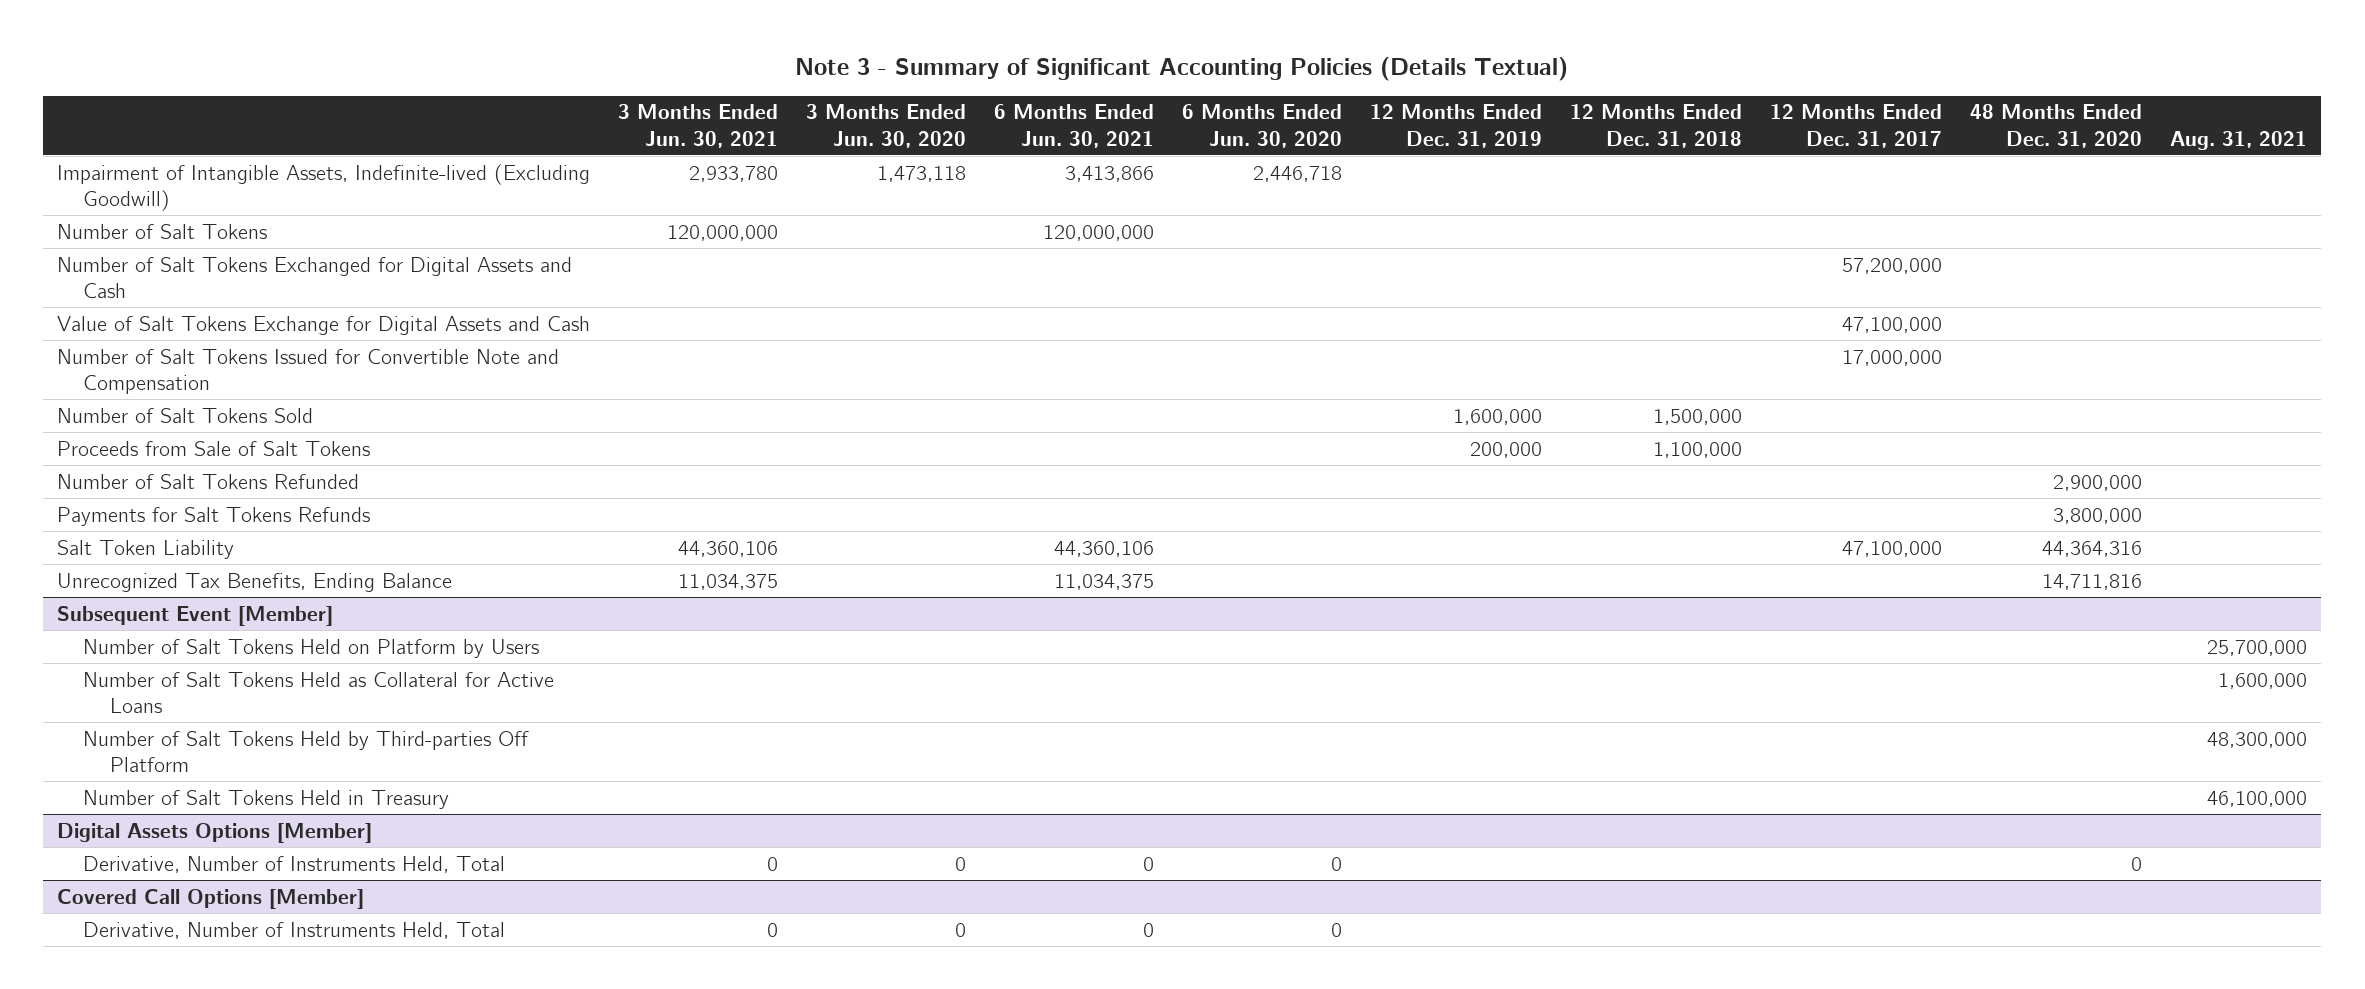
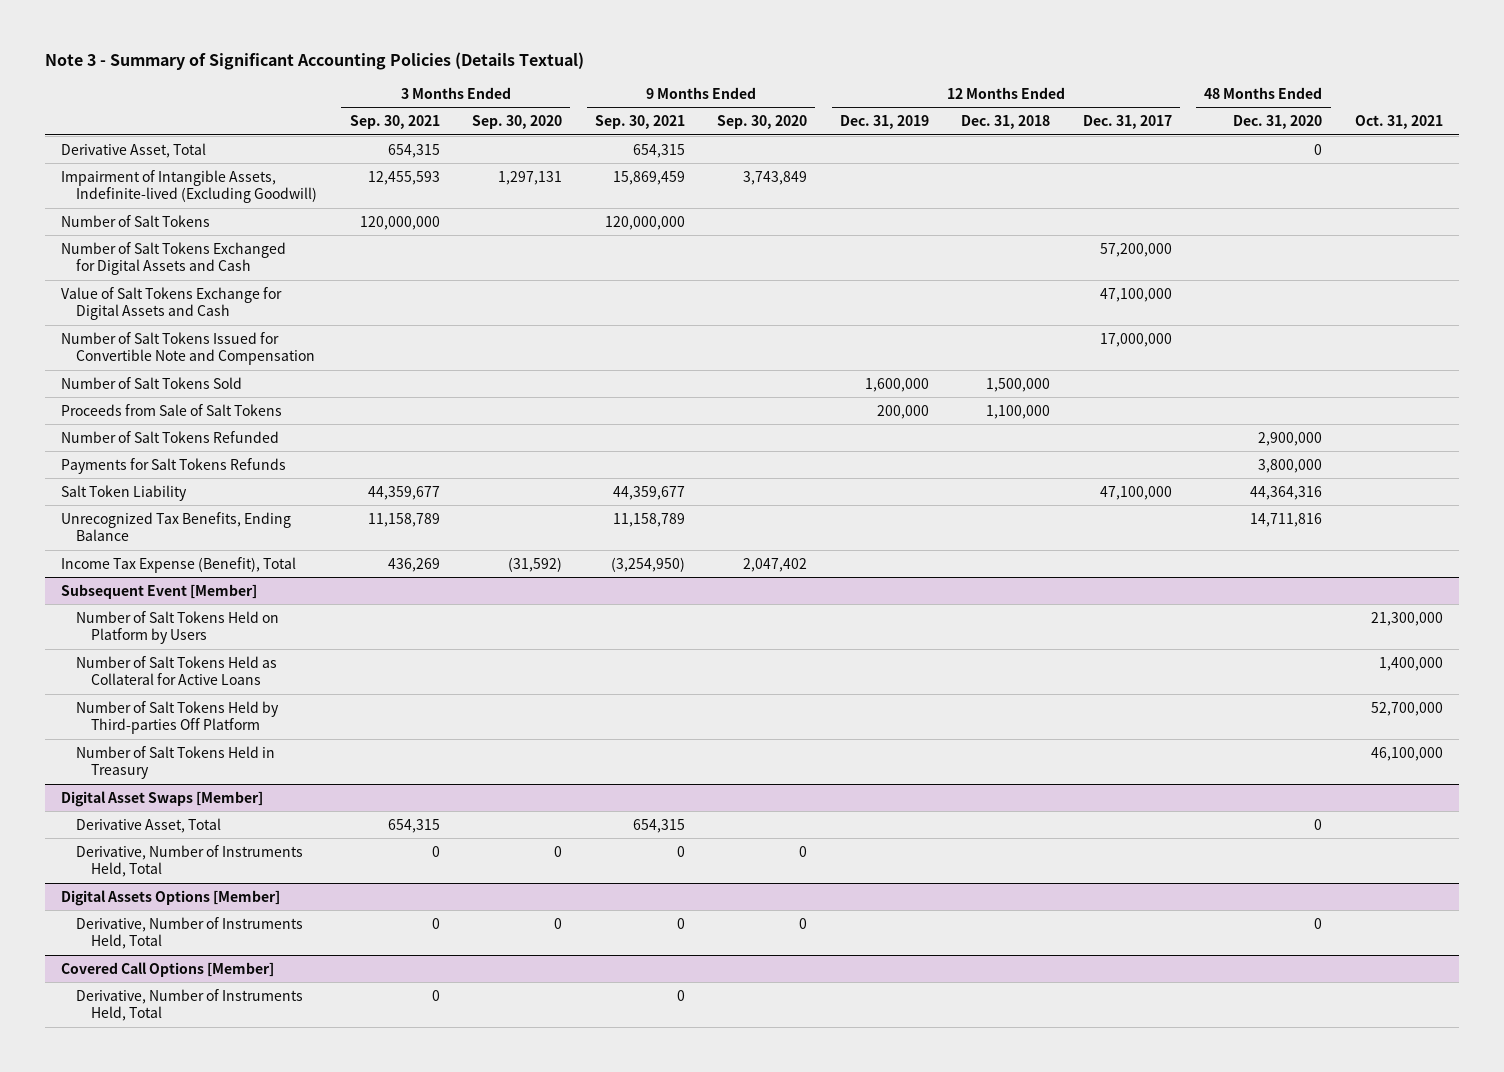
- | 3 Months Ended Jun. 30, 2021 | 3 Months Ended Jun. 30, 2020 | 6 Months Ended Jun. 30, 2021 | 6 Months Ended Jun. 30, 2020 | 12 Months Ended Dec. 31, 2019 | 12 Months Ended Dec. 31, 2018 | 12 Months Ended Dec. 31, 2017 | 48 Months Ended Dec. 31, 2020 | Aug. 31, 2021
+ | 3 Months Ended Sep. 30, 2021 | 3 Months Ended Sep. 30, 2020 | 9 Months Ended Sep. 30, 2021 | 9 Months Ended Sep. 30, 2020 | 12 Months Ended Dec. 31, 2019 | 12 Months Ended Dec. 31, 2018 | 12 Months Ended Dec. 31, 2017 | 48 Months Ended Dec. 31, 2020 | Oct. 31, 2021
+ Derivative Asset, Total | 654,315 | | 654,315 | | | | | 0 |
+ Income Tax Expense (Benefit), Total | 436,269 | (31,592) | (3,254,950) | 2,047,402 | | | | |
+ Digital Asset Swaps [Member]
+ Derivative Asset, Total | 654,315 | | 654,315 | | | | | 0 |
+ Derivative, Number of Instruments Held, Total | 0 | 0 | 0 | 0 | | | | |

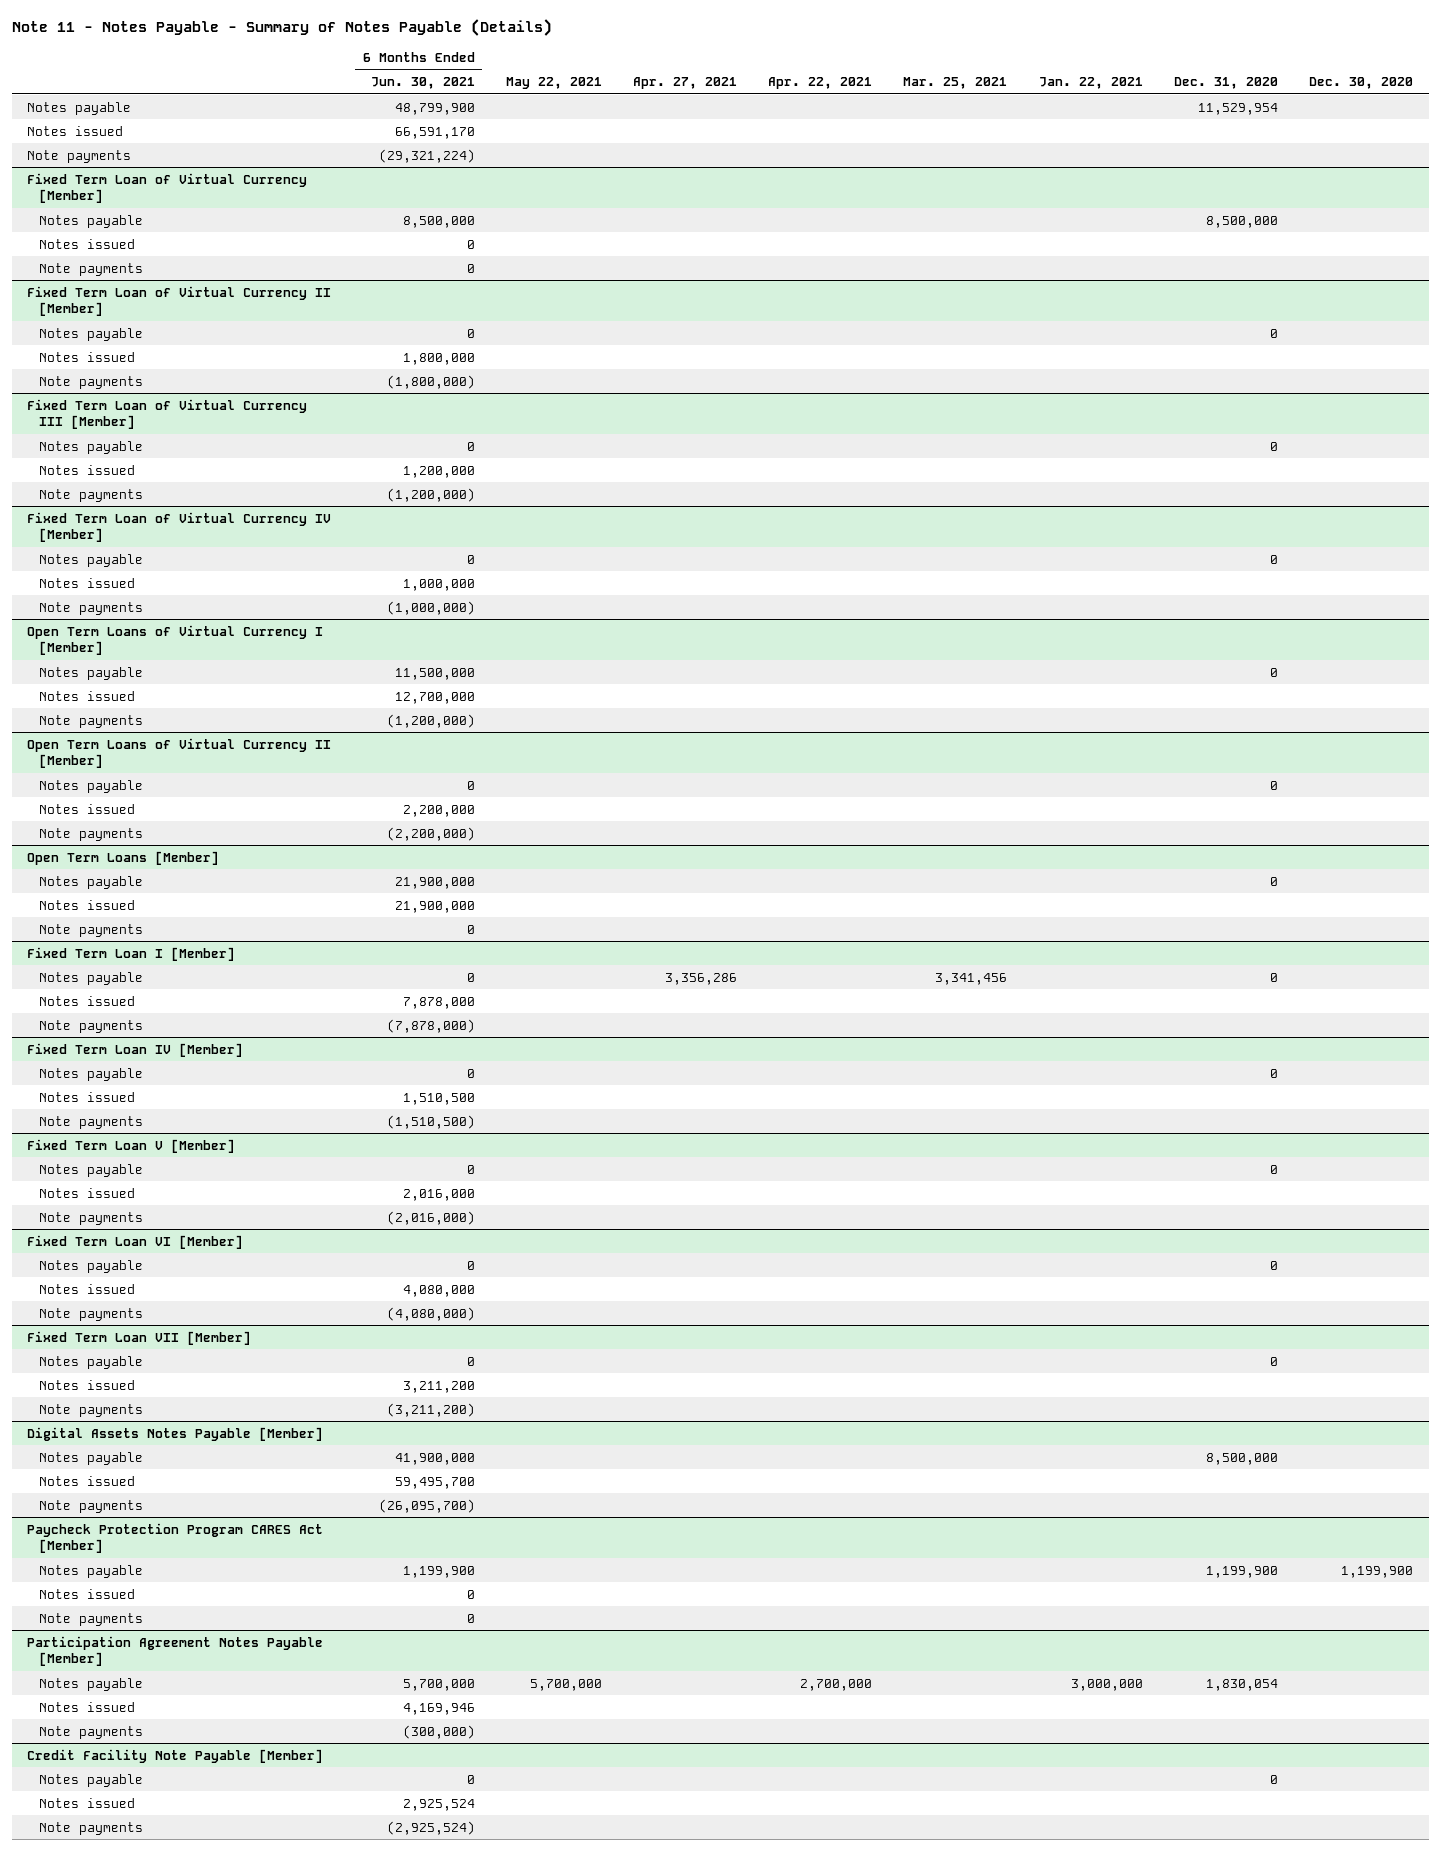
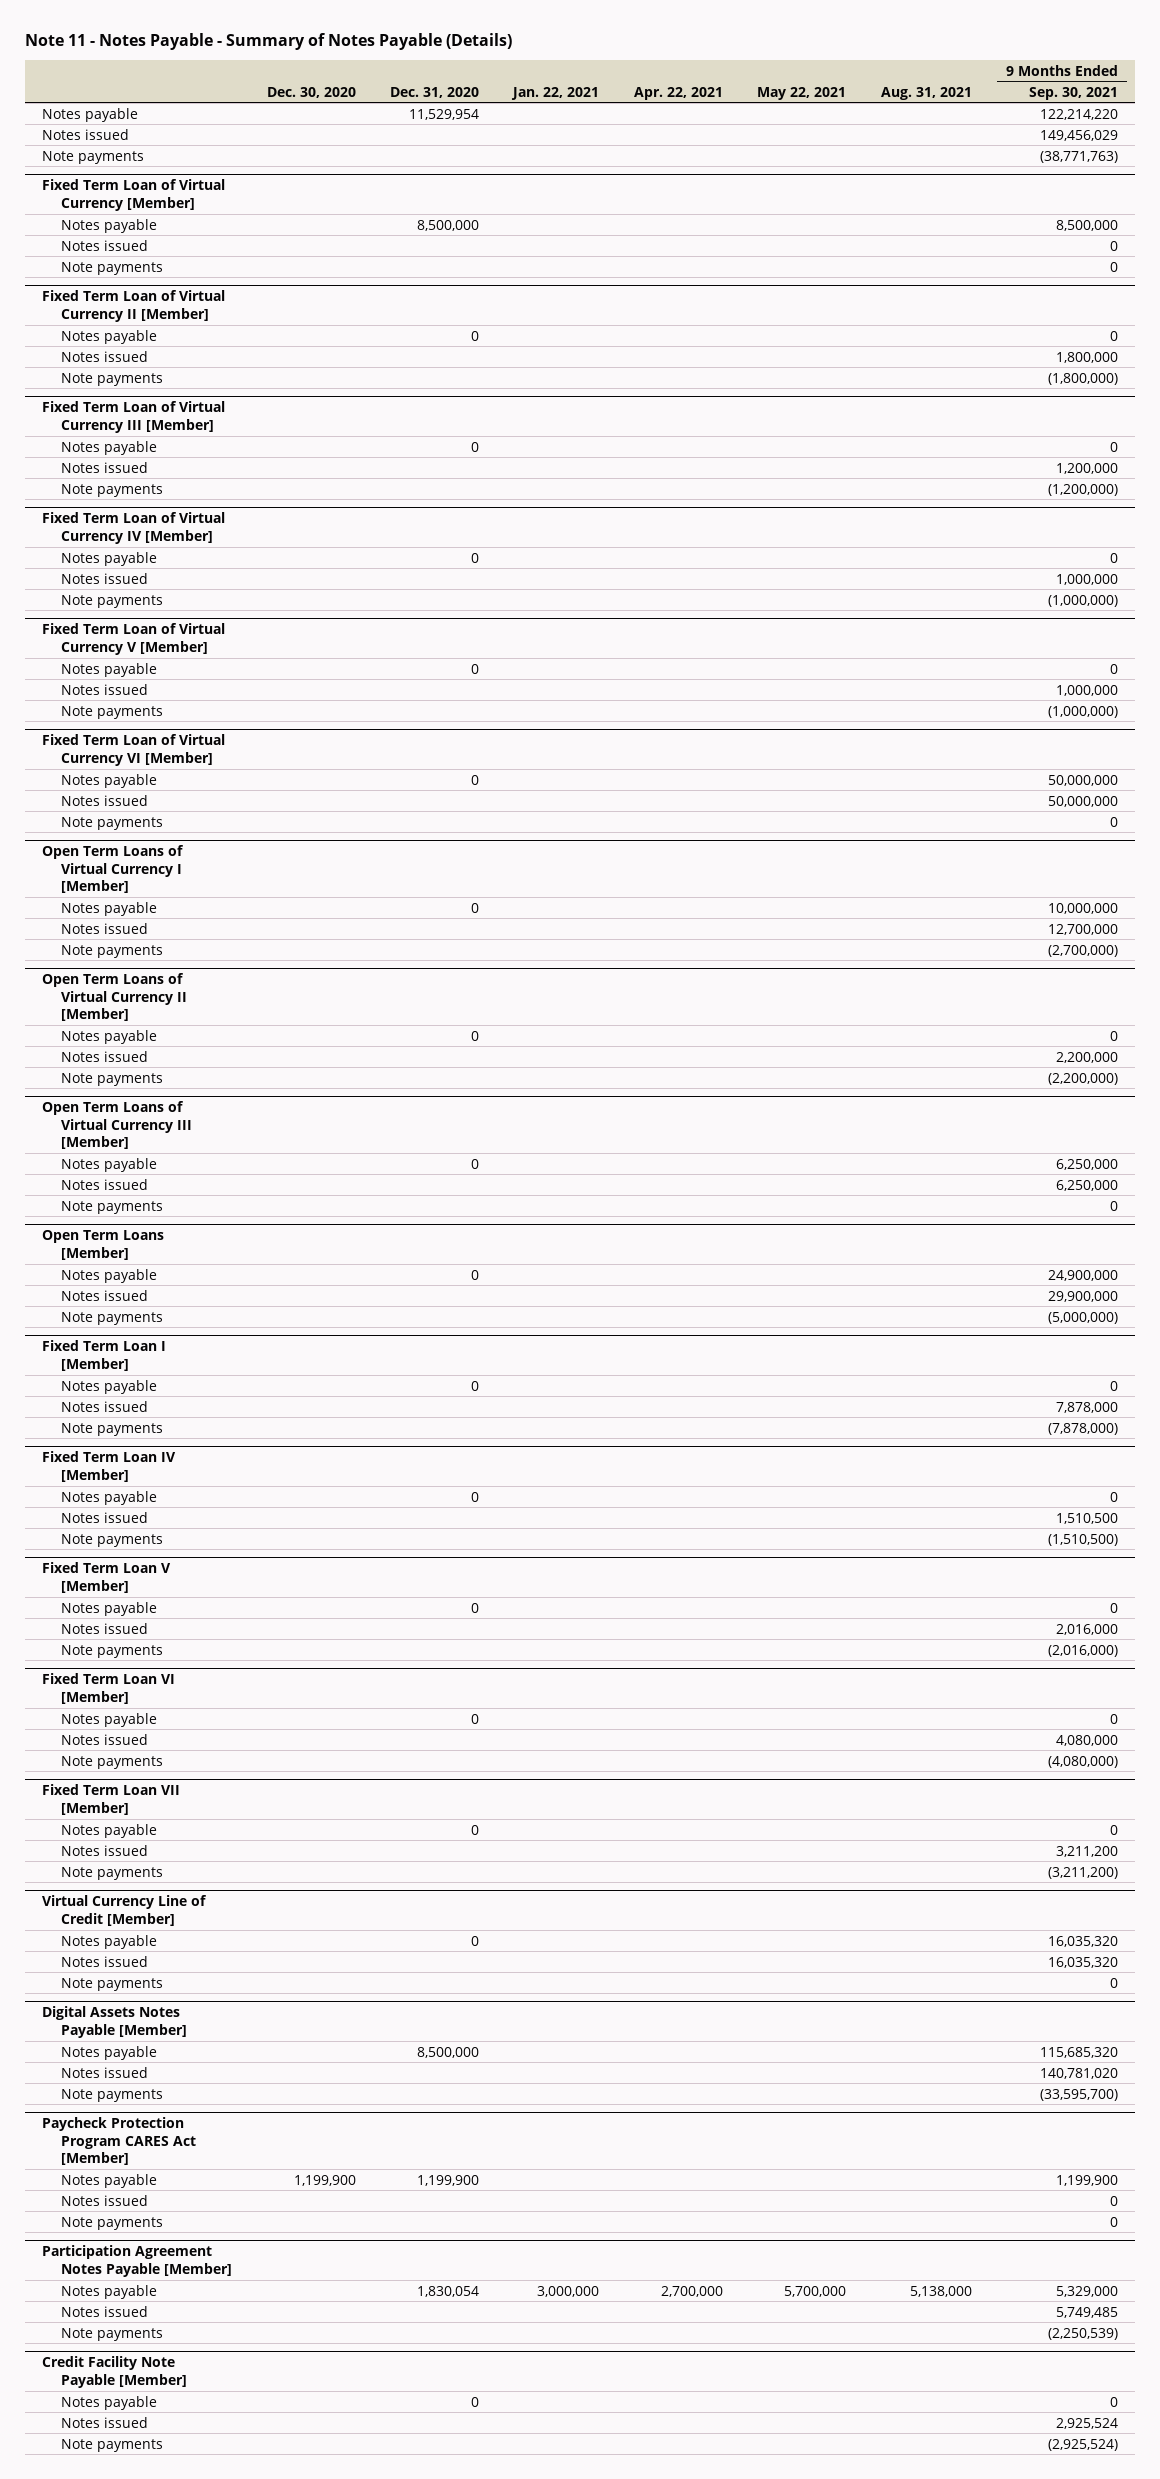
- | 6 Months Ended Jun. 30, 2021 | May 22, 2021 | Apr. 27, 2021 | Apr. 22, 2021 | Mar. 25, 2021 | Jan. 22, 2021 | Dec. 31, 2020 | Dec. 30, 2020
+ | Dec. 30, 2020 | Dec. 31, 2020 | Jan. 22, 2021 | Apr. 22, 2021 | May 22, 2021 | Aug. 31, 2021 | 9 Months Ended Sep. 30, 2021
+ Fixed Term Loan of Virtual Currency V [Member]
+ Notes payable | | 0 | | | | | 0
+ Notes issued | | | | | | | 1,000,000
+ Note payments | | | | | | | (1,000,000)
+ Fixed Term Loan of Virtual Currency VI [Member]
+ Notes payable | | 0 | | | | | 50,000,000
+ Notes issued | | | | | | | 50,000,000
+ Note payments | | | | | | | 0
+ Open Term Loans of Virtual Currency III [Member]
+ Notes payable | | 0 | | | | | 6,250,000
+ Notes issued | | | | | | | 6,250,000
+ Note payments | | | | | | | 0
+ Virtual Currency Line of Credit [Member]
+ Notes payable | | 0 | | | | | 16,035,320
+ Notes issued | | | | | | | 16,035,320
+ Note payments | | | | | | | 0

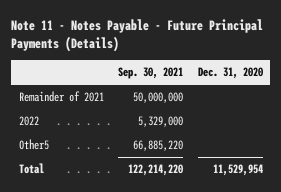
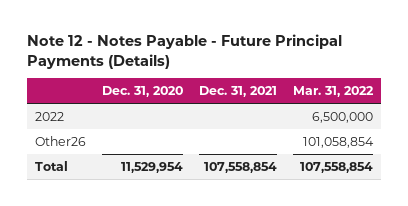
- Note 11 - Notes Payable - Future Principal Payments (Details)
+ Note 12 - Notes Payable - Future Principal Payments (Details)
- | Sep. 30, 2021 | Dec. 31, 2020
+ | Dec. 31, 2020 | Dec. 31, 2021 | Mar. 31, 2022
- Remainder of 2021 | 50,000,000 |
- Other5 | 66,885,220 |
+ Other26 | | | 101,058,854

